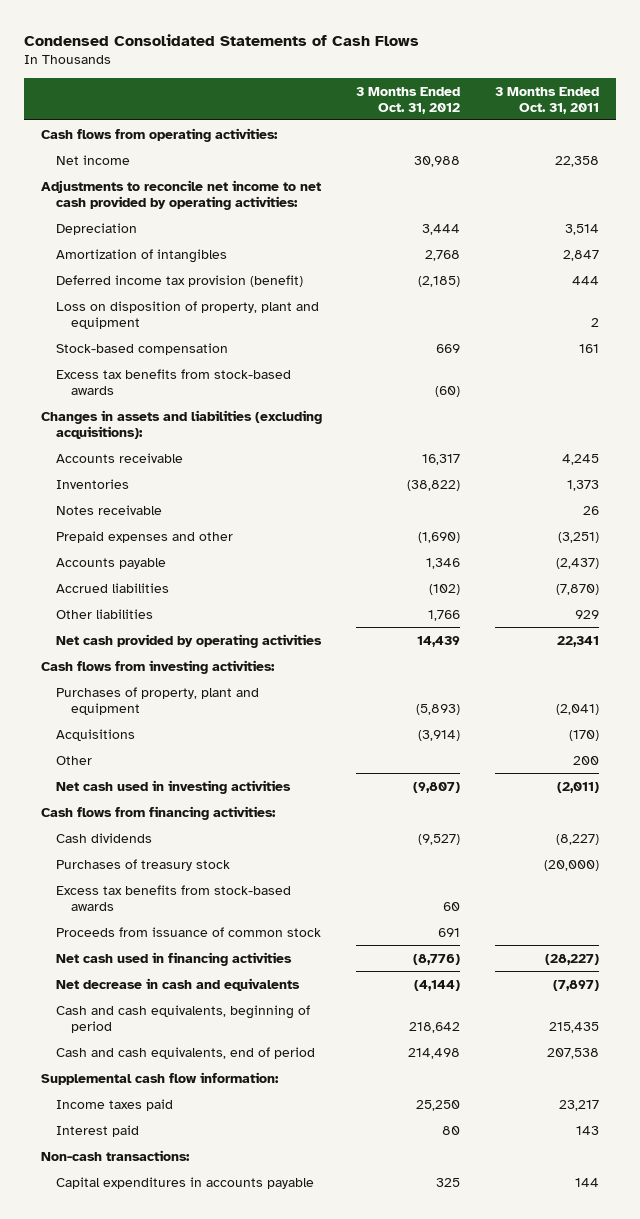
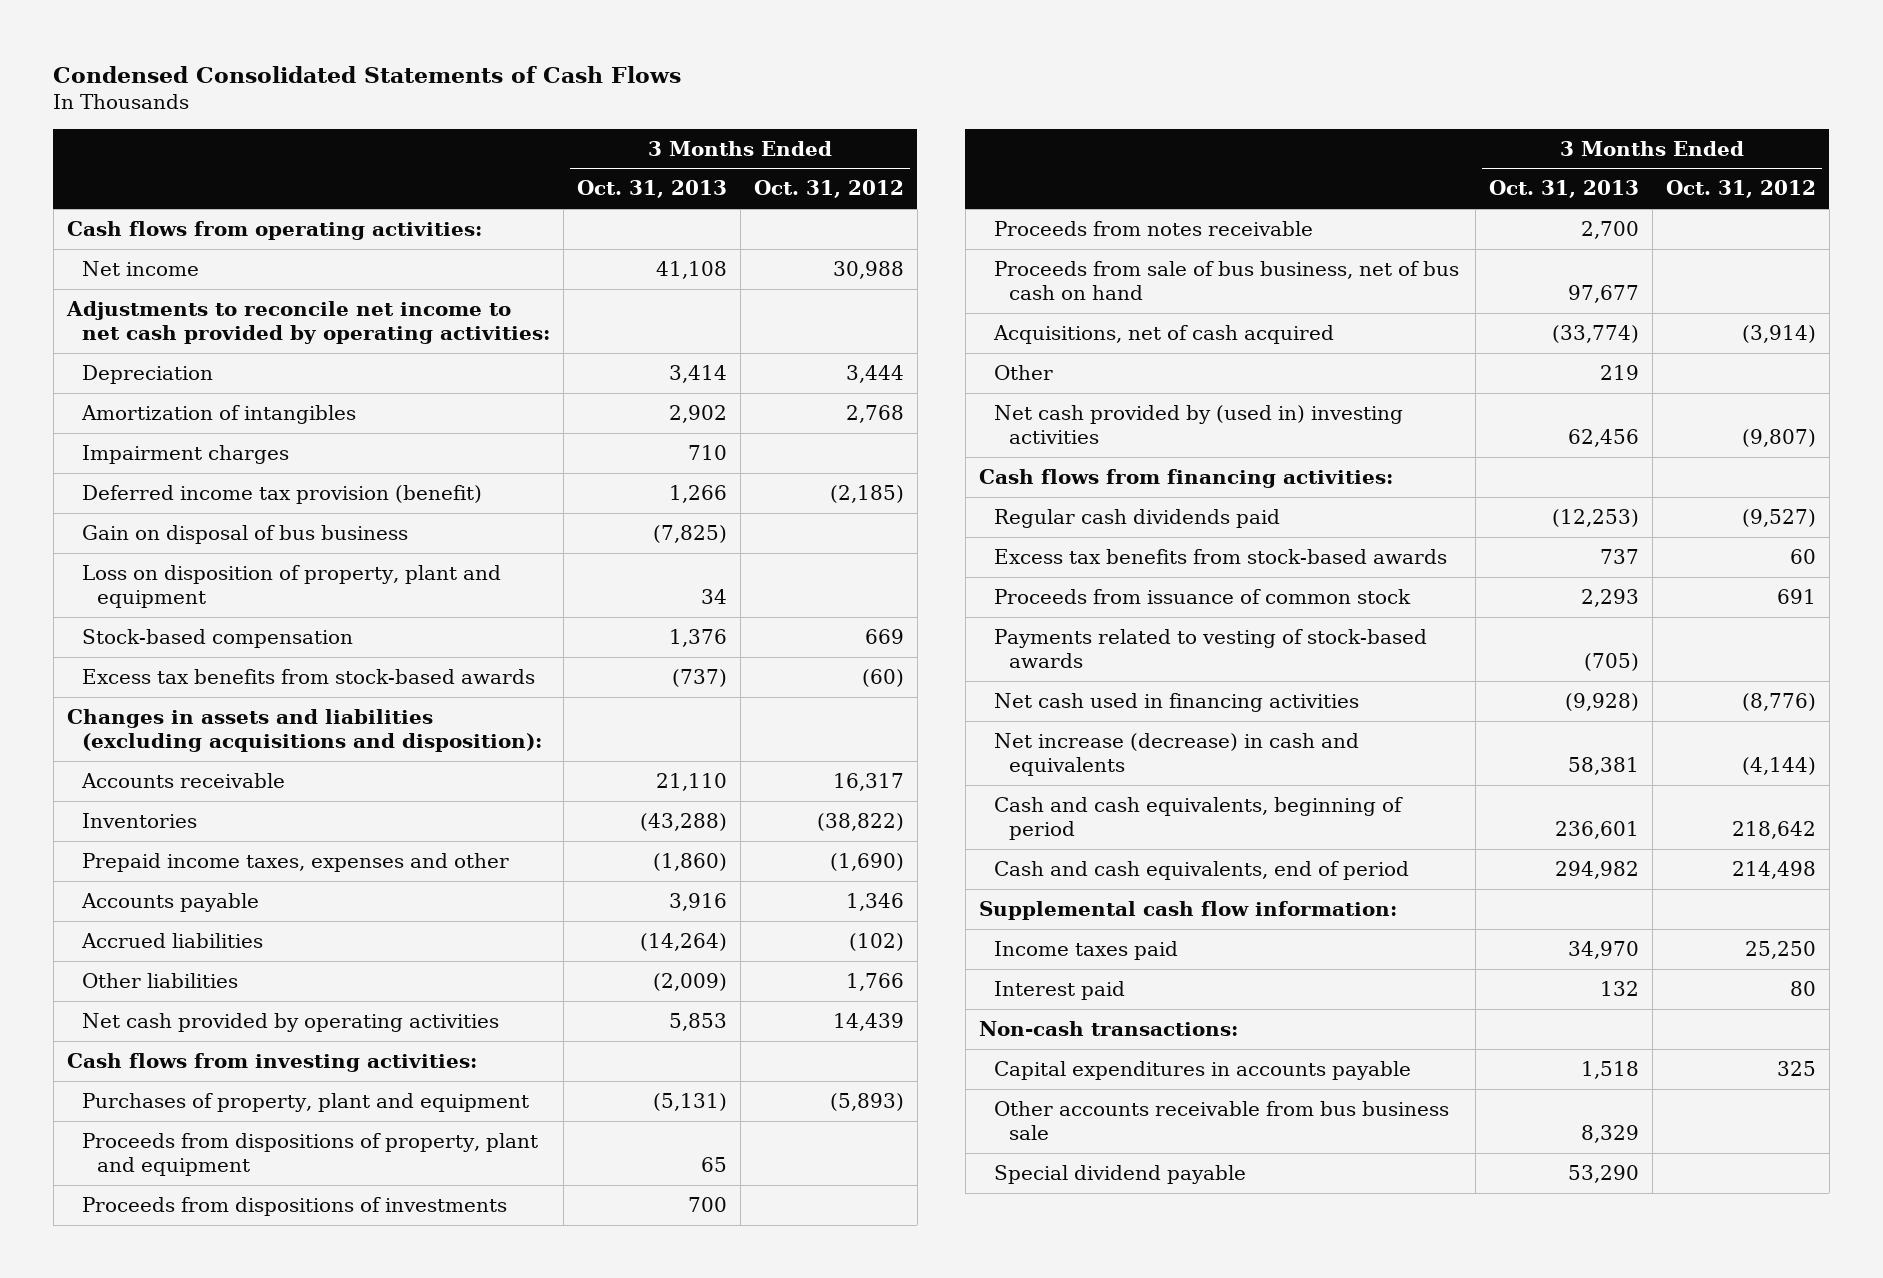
- | 3 Months Ended Oct. 31, 2012 | 3 Months Ended Oct. 31, 2011
+ | 3 Months Ended Oct. 31, 2013 | 3 Months Ended Oct. 31, 2012
+ Impairment charges | 710 |
+ Gain on disposal of bus business | (7,825) |
- Changes in assets and liabilities (excluding acquisitions):
+ Changes in assets and liabilities (excluding acquisitions and disposition):
- Notes receivable | | 26
- Prepaid expenses and other | (1,690) | (3,251)
+ Prepaid income taxes, expenses and other | (1,860) | (1,690)
- Acquisitions | (3,914) | (170)
+ Proceeds from dispositions of property, plant and equipment | 65 |
+ Proceeds from dispositions of investments | 700 |
+ Proceeds from notes receivable | 2,700 |
+ Proceeds from sale of bus business, net of bus cash on hand | 97,677 |
+ Acquisitions, net of cash acquired | (33,774) | (3,914)
- Net cash used in investing activities | (9,807) | (2,011)
+ Net cash provided by (used in) investing activities | 62,456 | (9,807)
- Cash dividends | (9,527) | (8,227)
- Purchases of treasury stock | | (20,000)
+ Regular cash dividends paid | (12,253) | (9,527)
+ Payments related to vesting of stock-based awards | (705) |
- Net decrease in cash and equivalents | (4,144) | (7,897)
+ Net increase (decrease) in cash and equivalents | 58,381 | (4,144)
+ Other accounts receivable from bus business sale | 8,329 |
+ Special dividend payable | 53,290 |

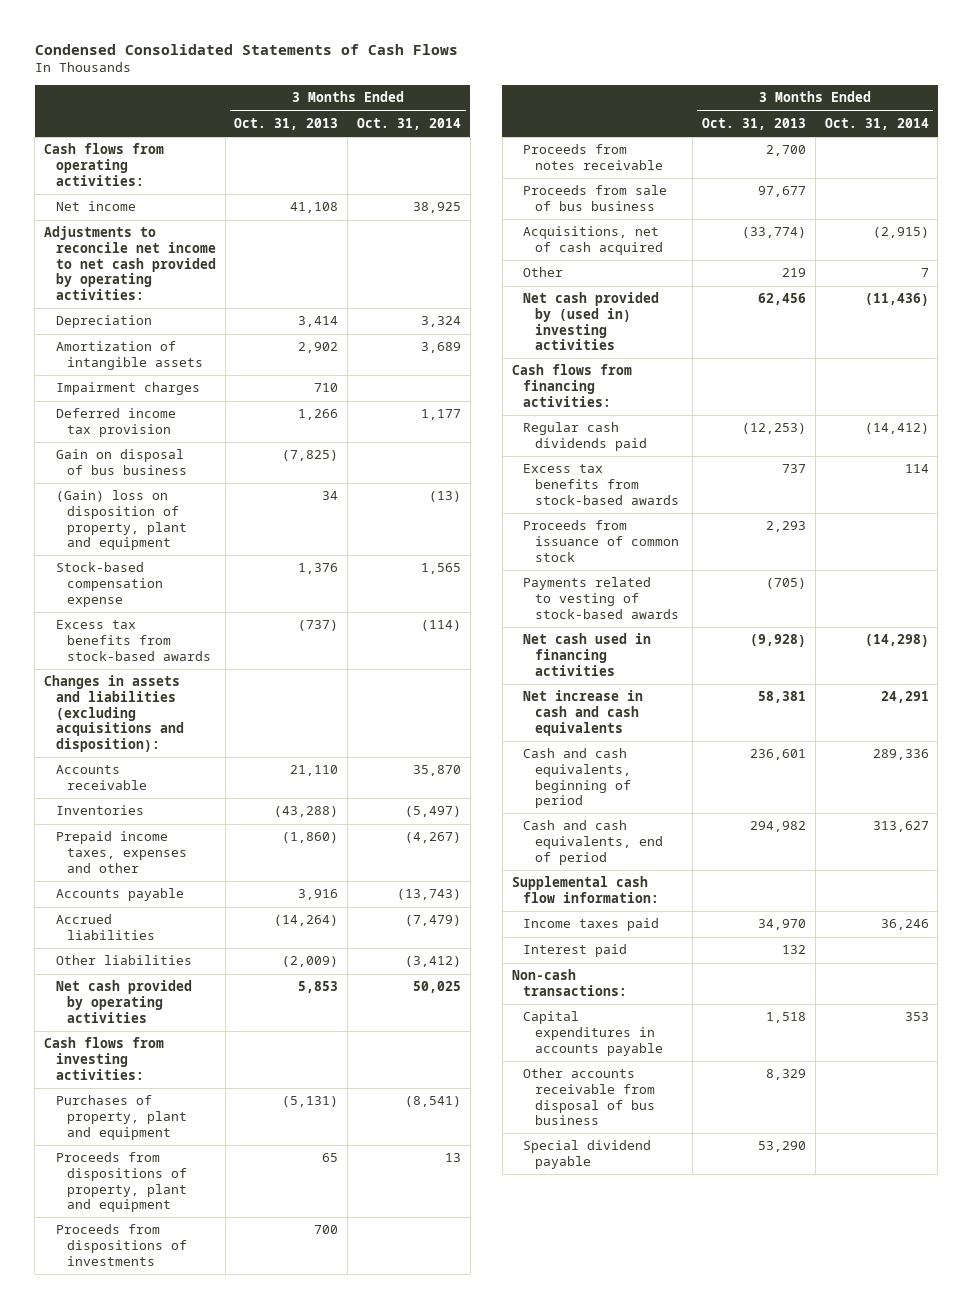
- | 3 Months Ended Oct. 31, 2013 | 3 Months Ended Oct. 31, 2012
+ | 3 Months Ended Oct. 31, 2013 | 3 Months Ended Oct. 31, 2014
- Amortization of intangibles | 2,902 | 2,768
+ Amortization of intangible assets | 2,902 | 3,689
- Deferred income tax provision (benefit) | 1,266 | (2,185)
+ Deferred income tax provision | 1,266 | 1,177
- Loss on disposition of property, plant and equipment | 34 |
- Stock-based compensation | 1,376 | 669
+ (Gain) loss on disposition of property, plant and equipment | 34 | (13)
+ Stock-based compensation expense | 1,376 | 1,565
- Proceeds from sale of bus business, net of bus cash on hand | 97,677 |
+ Proceeds from sale of bus business | 97,677 |
- Net increase (decrease) in cash and equivalents | 58,381 | (4,144)
+ Net increase in cash and cash equivalents | 58,381 | 24,291
- Other accounts receivable from bus business sale | 8,329 |
+ Other accounts receivable from disposal of bus business | 8,329 |

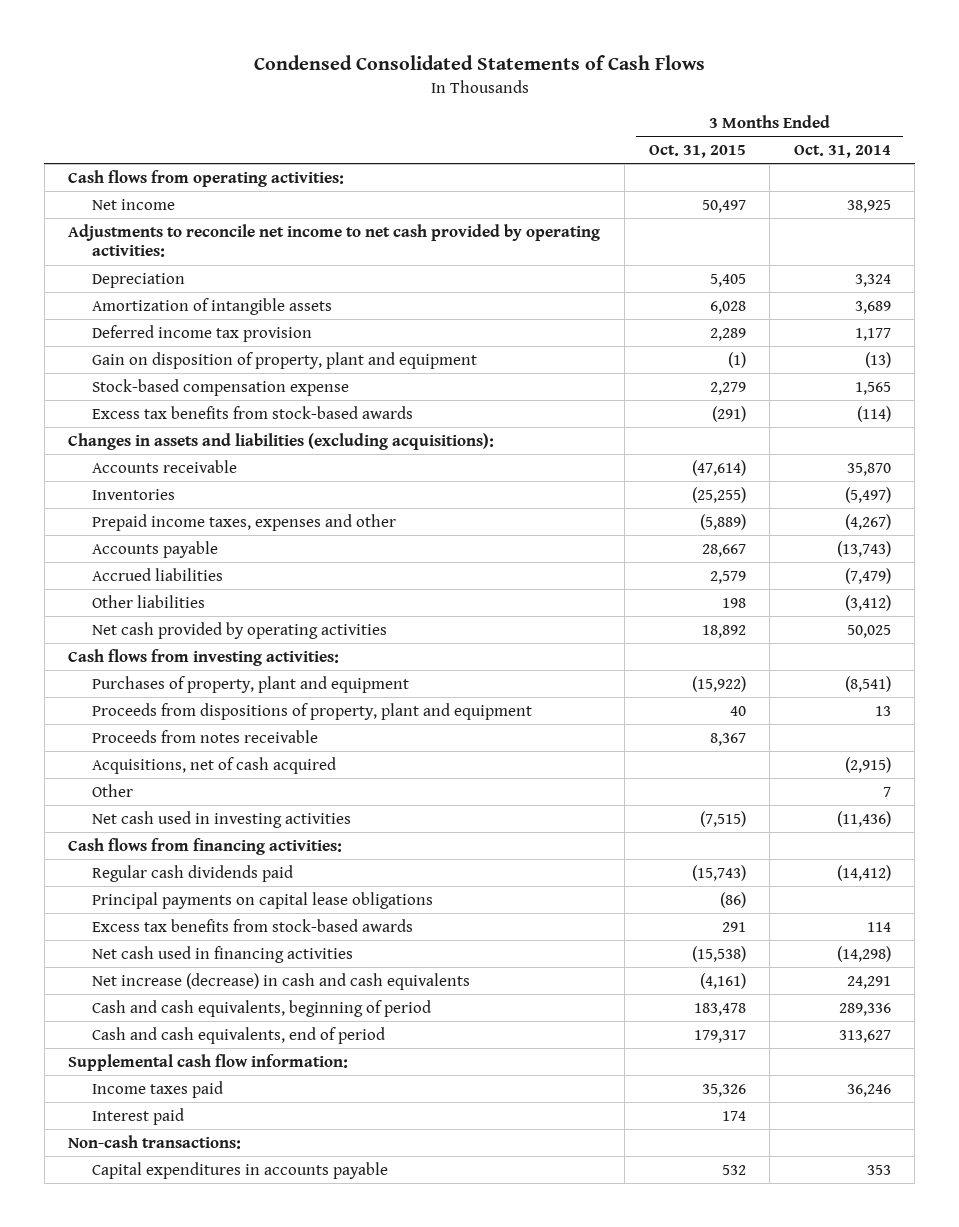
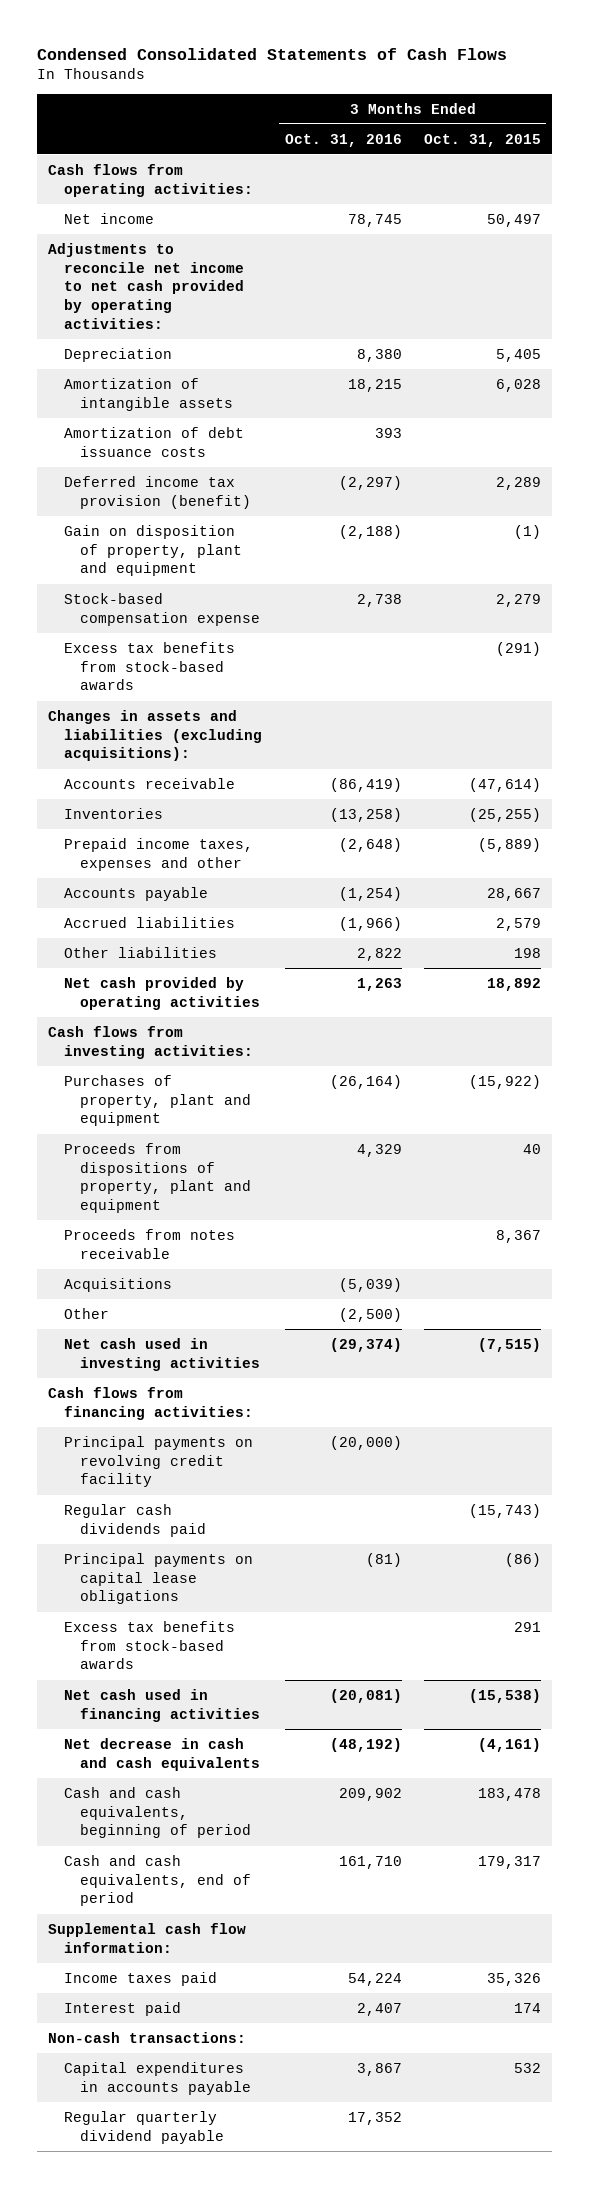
- | 3 Months Ended Oct. 31, 2015 | 3 Months Ended Oct. 31, 2014
+ | 3 Months Ended Oct. 31, 2016 | 3 Months Ended Oct. 31, 2015
- Deferred income tax provision | 2,289 | 1,177
+ Amortization of debt issuance costs | 393 |
+ Deferred income tax provision (benefit) | (2,297) | 2,289
- Acquisitions, net of cash acquired | | (2,915)
+ Acquisitions | (5,039) |
+ Principal payments on revolving credit facility | (20,000) |
- Net increase (decrease) in cash and cash equivalents | (4,161) | 24,291
+ Net decrease in cash and cash equivalents | (48,192) | (4,161)
+ Regular quarterly dividend payable | 17,352 |

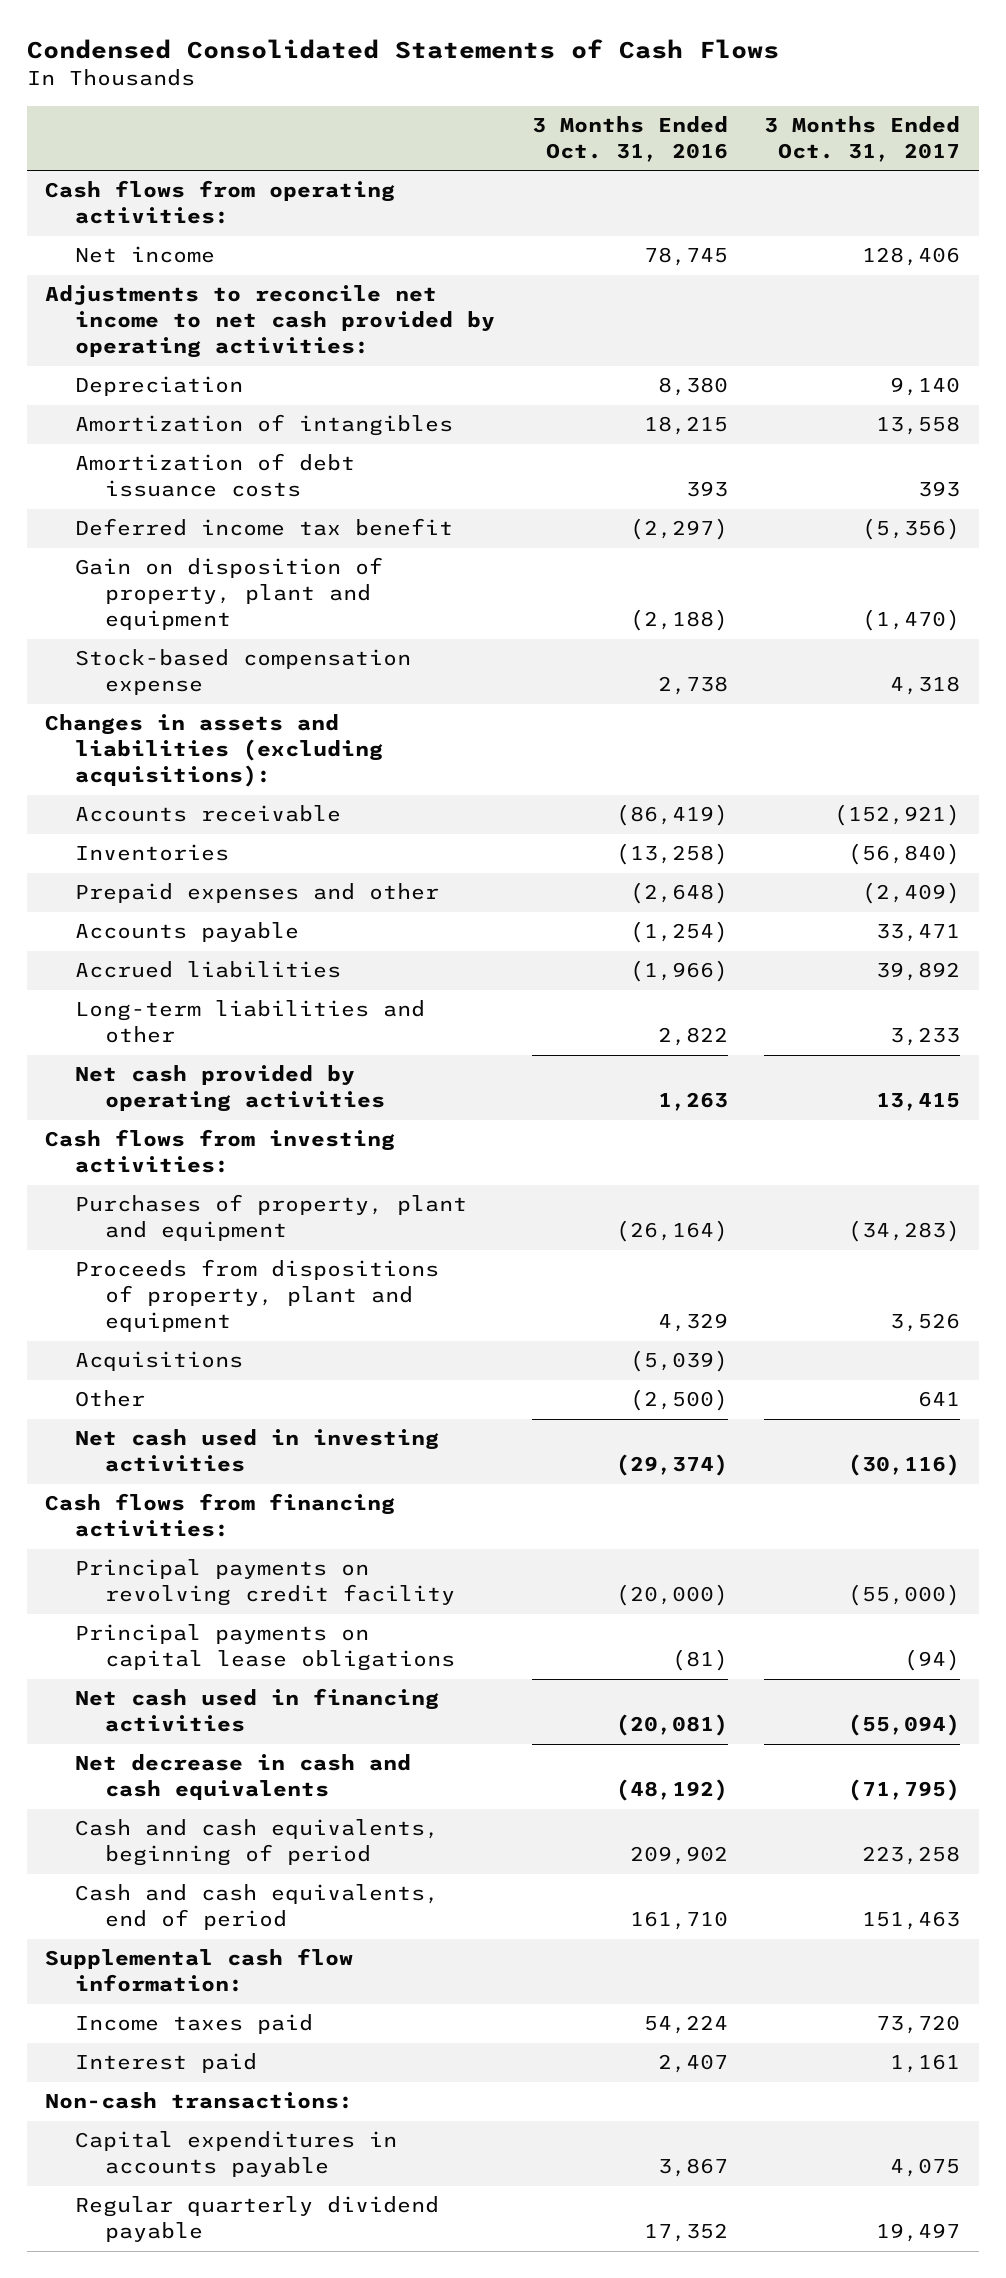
- | 3 Months Ended Oct. 31, 2016 | 3 Months Ended Oct. 31, 2015
+ | 3 Months Ended Oct. 31, 2016 | 3 Months Ended Oct. 31, 2017
- Amortization of intangible assets | 18,215 | 6,028
+ Amortization of intangibles | 18,215 | 13,558
- Deferred income tax provision (benefit) | (2,297) | 2,289
+ Deferred income tax benefit | (2,297) | (5,356)
- Excess tax benefits from stock-based awards | | (291)
- Prepaid income taxes, expenses and other | (2,648) | (5,889)
+ Prepaid expenses and other | (2,648) | (2,409)
- Other liabilities | 2,822 | 198
+ Long-term liabilities and other | 2,822 | 3,233
- Proceeds from notes receivable | | 8,367
- Regular cash dividends paid | | (15,743)
- Excess tax benefits from stock-based awards | | 291

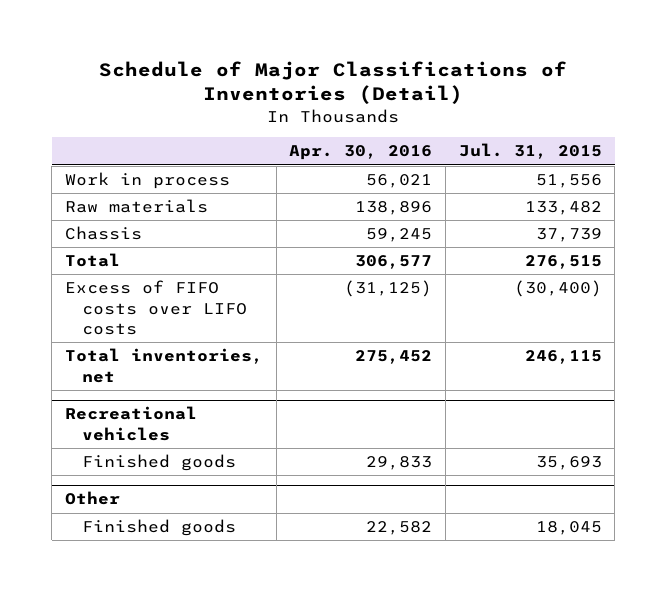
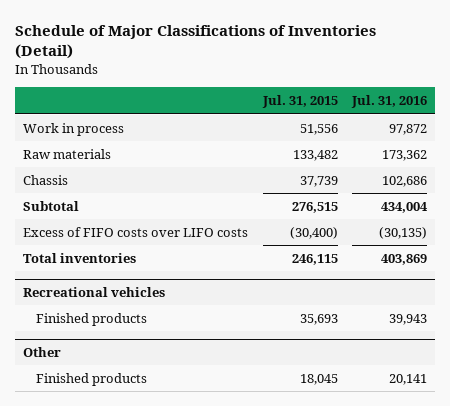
- | Apr. 30, 2016 | Jul. 31, 2015
+ | Jul. 31, 2015 | Jul. 31, 2016
- Total | 306,577 | 276,515
+ Subtotal | 276,515 | 434,004
- Total inventories, net | 275,452 | 246,115
+ Total inventories | 246,115 | 403,869
@ Recreational vehicles
- Finished goods | 29,833 | 35,693
+ Finished products | 35,693 | 39,943
@ Other
- Finished goods | 22,582 | 18,045
+ Finished products | 18,045 | 20,141

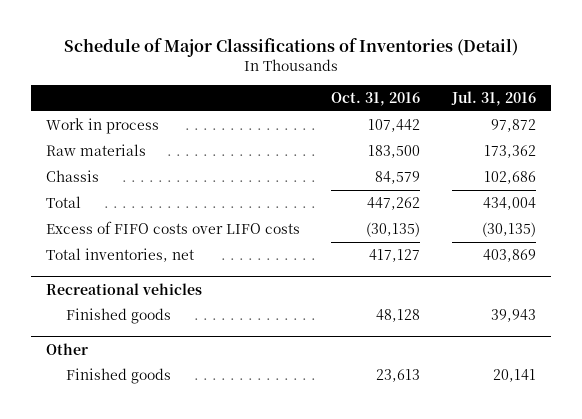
- | Jul. 31, 2015 | Jul. 31, 2016
+ | Oct. 31, 2016 | Jul. 31, 2016
- Subtotal | 276,515 | 434,004
+ Total | 447,262 | 434,004
- Total inventories | 246,115 | 403,869
+ Total inventories, net | 417,127 | 403,869
@ Recreational vehicles
- Finished products | 35,693 | 39,943
+ Finished goods | 48,128 | 39,943
@ Other
- Finished products | 18,045 | 20,141
+ Finished goods | 23,613 | 20,141

